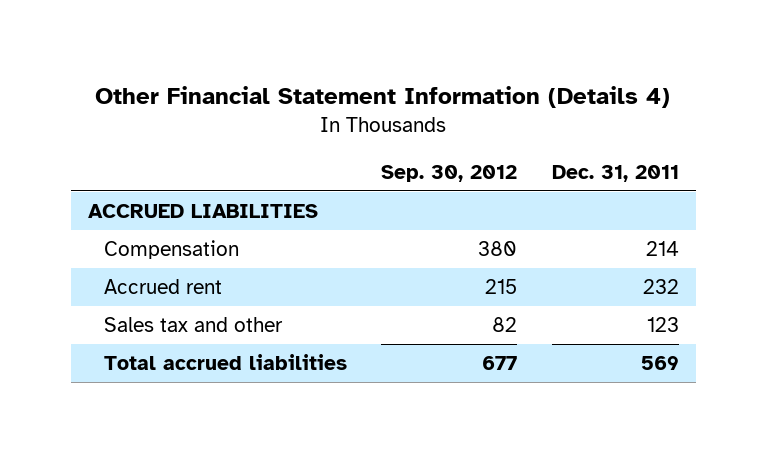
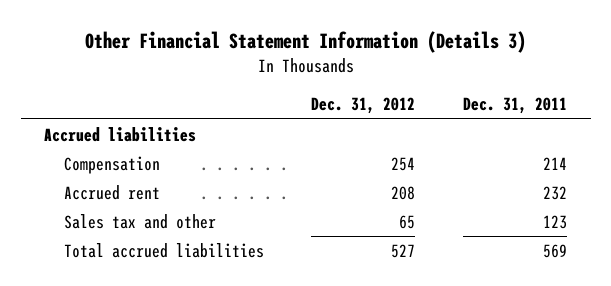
- Other Financial Statement Information (Details 4)
+ Other Financial Statement Information (Details 3)
- | Sep. 30, 2012 | Dec. 31, 2011
+ | Dec. 31, 2012 | Dec. 31, 2011
- ACCRUED LIABILITIES
+ Accrued liabilities

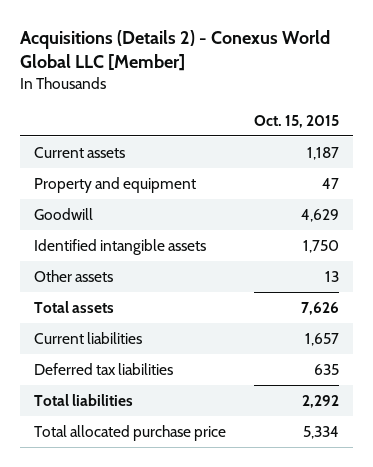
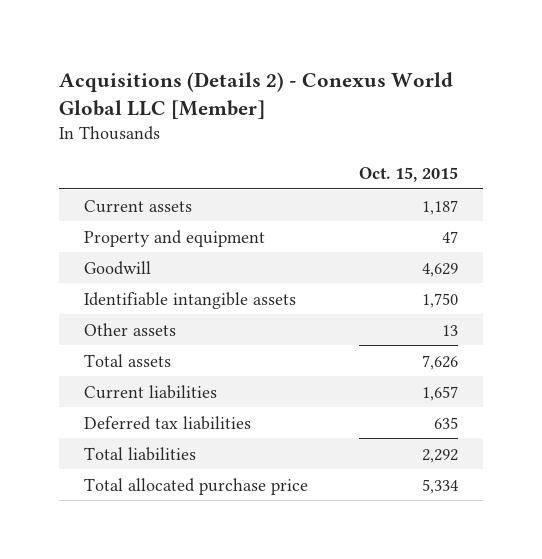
- Identified intangible assets | 1,750
+ Identifiable intangible assets | 1,750

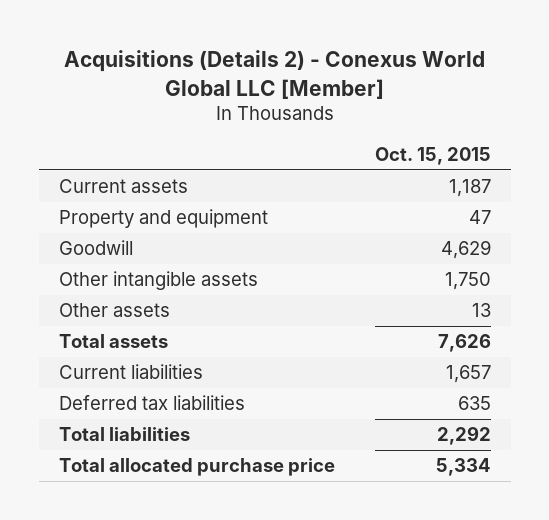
- Identifiable intangible assets | 1,750
+ Other intangible assets | 1,750

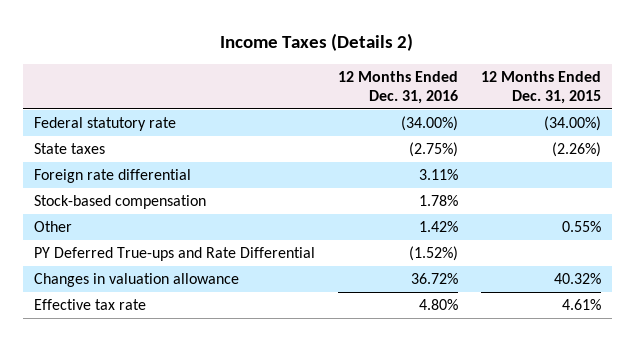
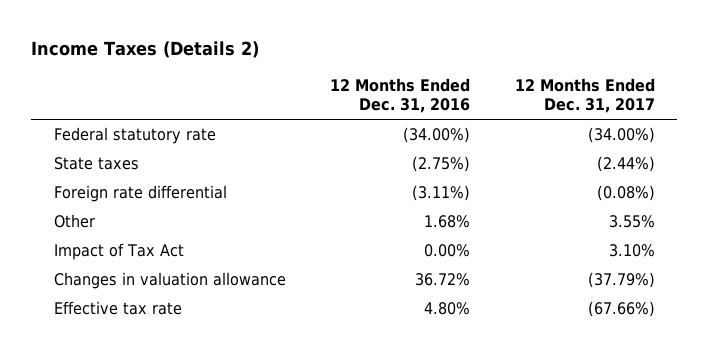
- | 12 Months Ended Dec. 31, 2016 | 12 Months Ended Dec. 31, 2015
+ | 12 Months Ended Dec. 31, 2016 | 12 Months Ended Dec. 31, 2017
- Foreign rate differential | 3.11% |
- Stock-based compensation | 1.78% |
- Other | 1.42% | 0.55%
- PY Deferred True-ups and Rate Differential | (1.52%) |
+ Foreign rate differential | (3.11%) | (0.08%)
+ Other | 1.68% | 3.55%
+ Impact of Tax Act | 0.00% | 3.10%

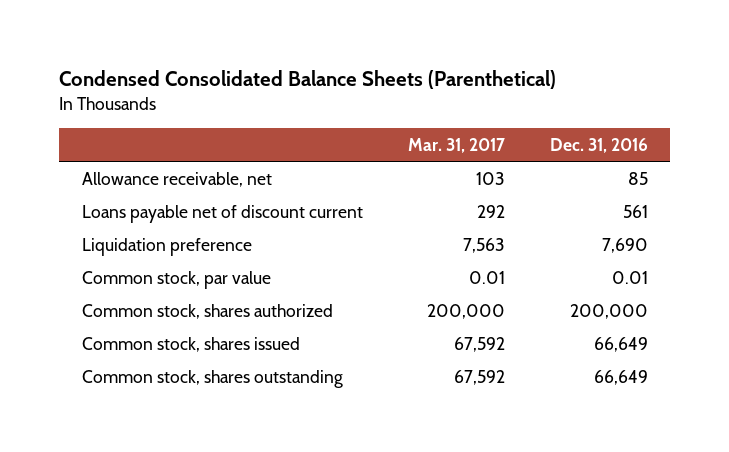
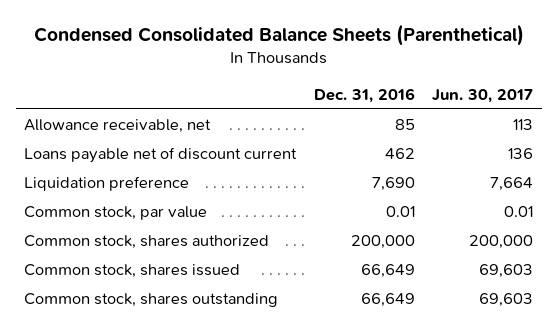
- | Mar. 31, 2017 | Dec. 31, 2016
+ | Dec. 31, 2016 | Jun. 30, 2017
- Loans payable net of discount current | 292 | 561
+ Loans payable net of discount current | 462 | 136

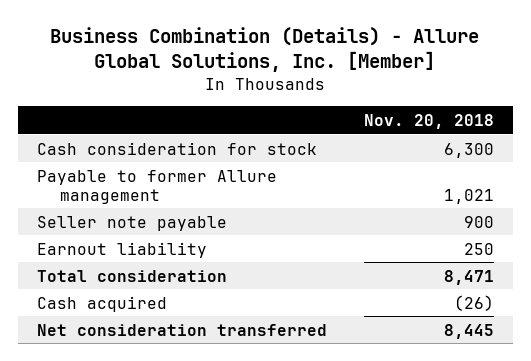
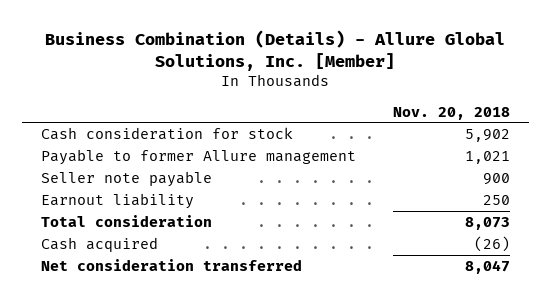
- Cash consideration for stock | 6,300
+ Cash consideration for stock | 5,902
- Total consideration | 8,471
+ Total consideration | 8,073
- Net consideration transferred | 8,445
+ Net consideration transferred | 8,047

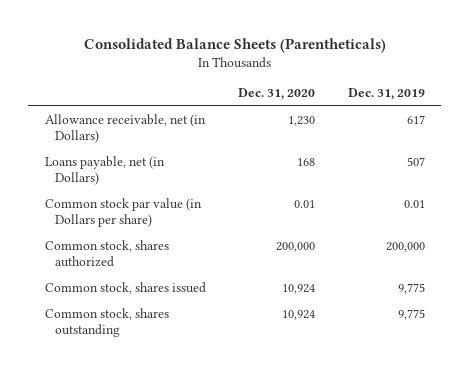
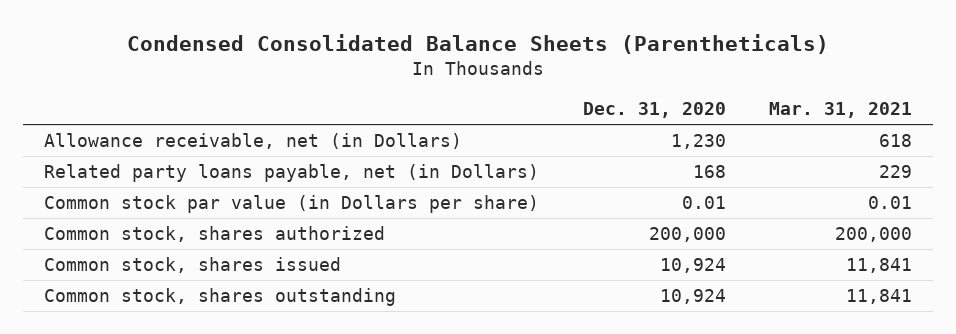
- Consolidated Balance Sheets (Parentheticals)
+ Condensed Consolidated Balance Sheets (Parentheticals)
- | Dec. 31, 2020 | Dec. 31, 2019
+ | Dec. 31, 2020 | Mar. 31, 2021
- Loans payable, net (in Dollars) | 168 | 507
+ Related party loans payable, net (in Dollars) | 168 | 229

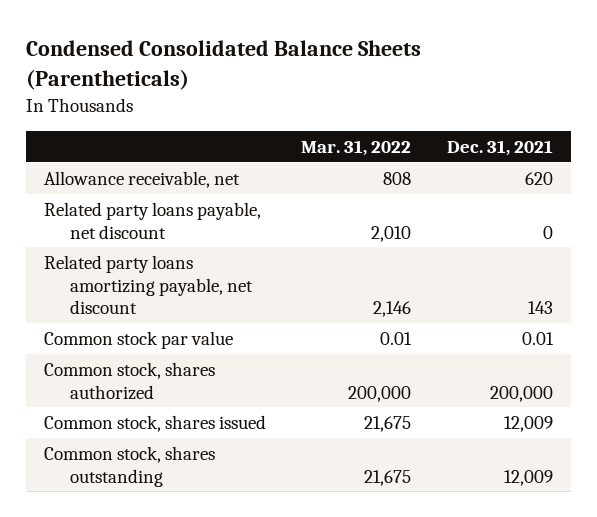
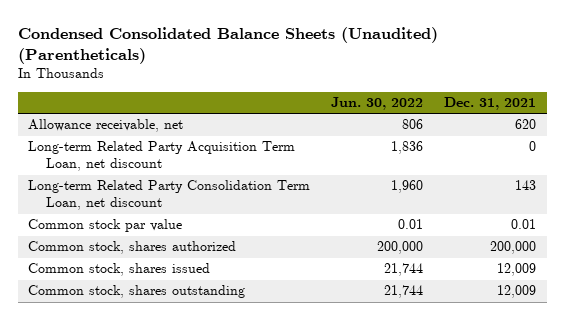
- Condensed Consolidated Balance Sheets (Parentheticals)
+ Condensed Consolidated Balance Sheets (Unaudited) (Parentheticals)
- | Mar. 31, 2022 | Dec. 31, 2021
+ | Jun. 30, 2022 | Dec. 31, 2021
- Related party loans payable, net discount | 2,010 | 0
- Related party loans amortizing payable, net discount | 2,146 | 143
+ Long-term Related Party Acquisition Term Loan, net discount | 1,836 | 0
+ Long-term Related Party Consolidation Term Loan, net discount | 1,960 | 143

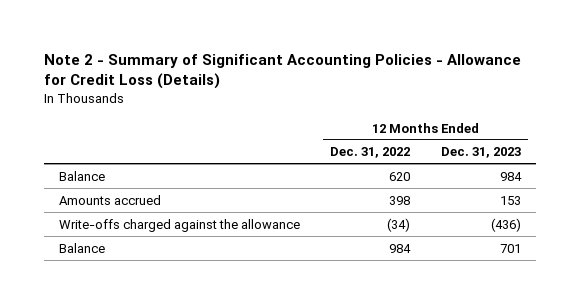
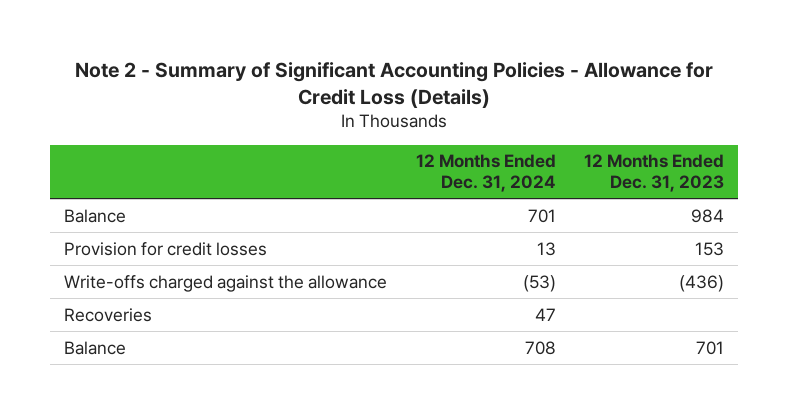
- | 12 Months Ended Dec. 31, 2022 | 12 Months Ended Dec. 31, 2023
+ | 12 Months Ended Dec. 31, 2024 | 12 Months Ended Dec. 31, 2023
- Amounts accrued | 398 | 153
+ Provision for credit losses | 13 | 153
+ Recoveries | 47 |

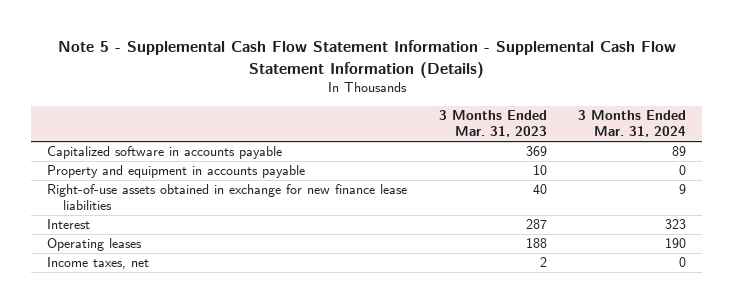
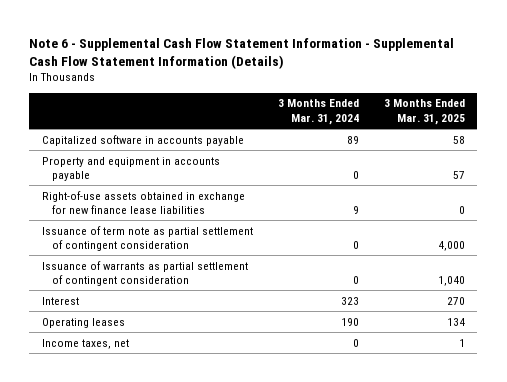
- Note 5 - Supplemental Cash Flow Statement Information - Supplemental Cash Flow Statement Information (Details)
+ Note 6 - Supplemental Cash Flow Statement Information - Supplemental Cash Flow Statement Information (Details)
- | 3 Months Ended Mar. 31, 2023 | 3 Months Ended Mar. 31, 2024
+ | 3 Months Ended Mar. 31, 2024 | 3 Months Ended Mar. 31, 2025
+ Issuance of term note as partial settlement of contingent consideration | 0 | 4,000
+ Issuance of warrants as partial settlement of contingent consideration | 0 | 1,040

